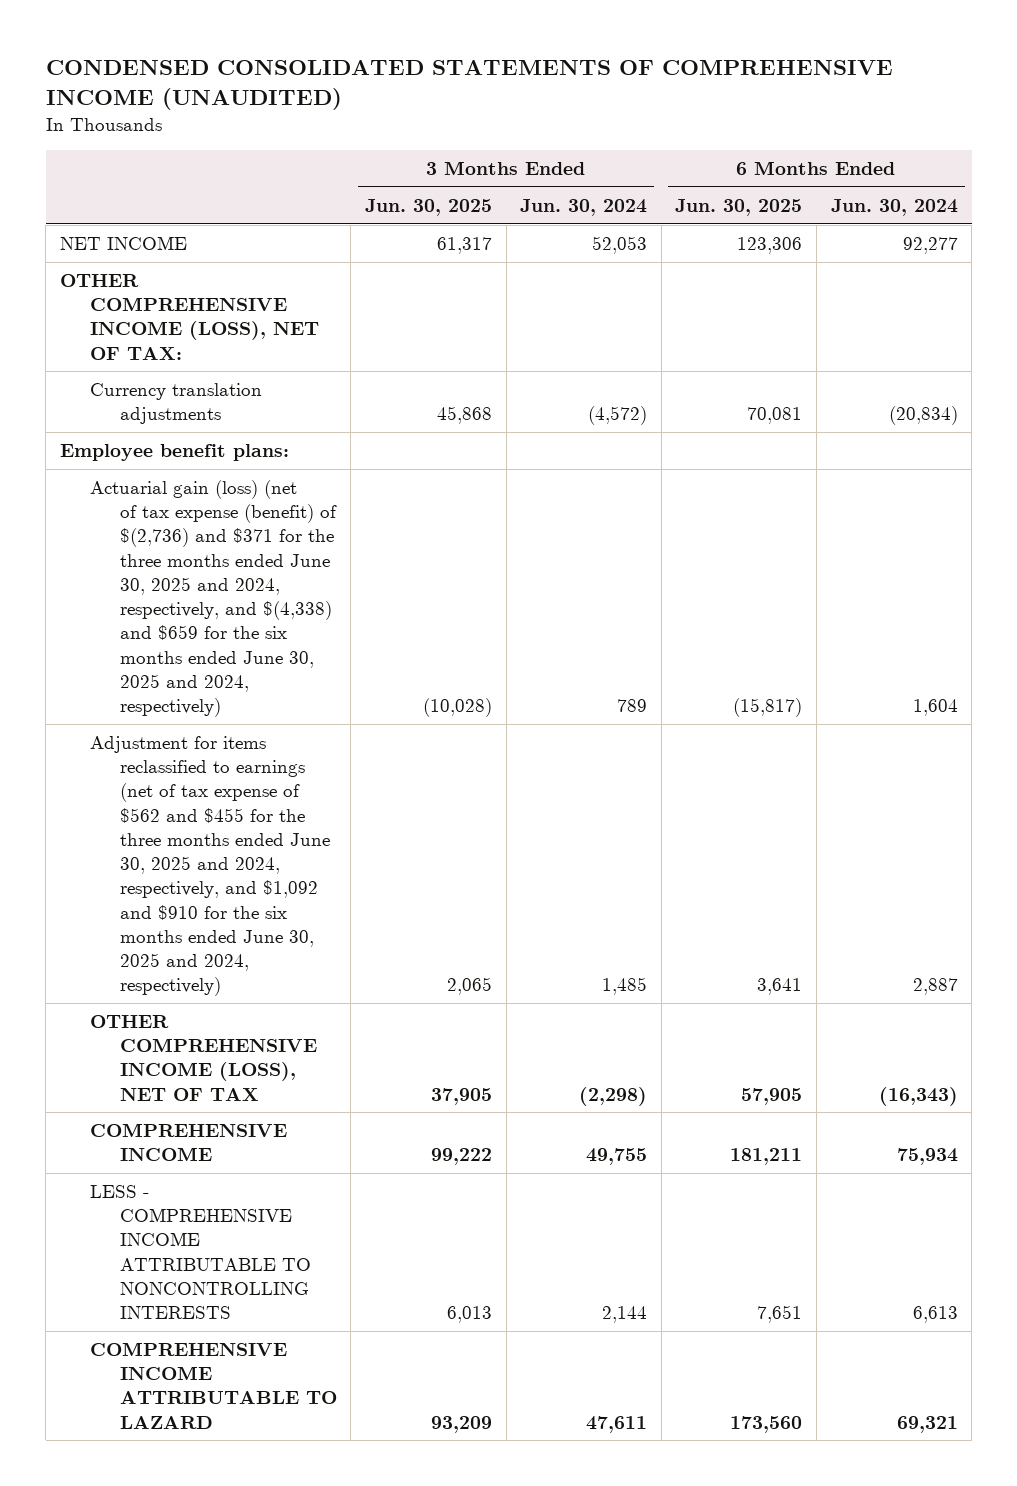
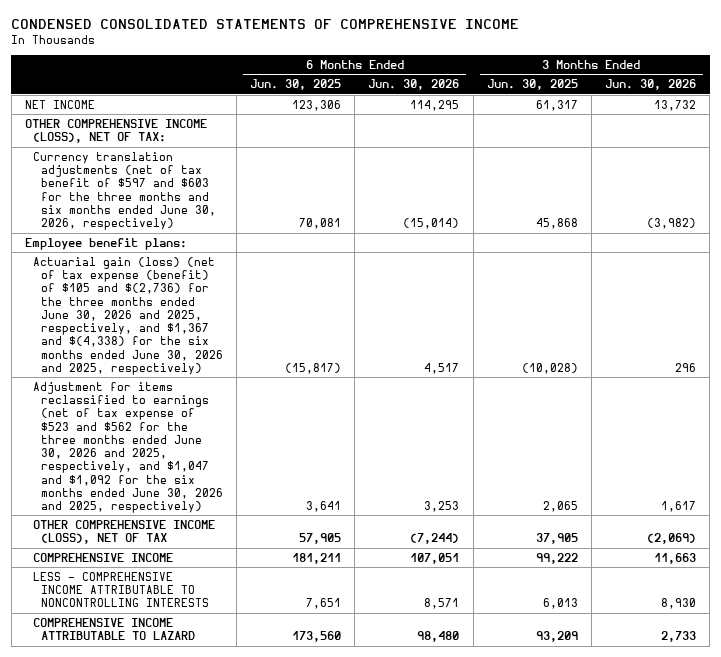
- CONDENSED CONSOLIDATED STATEMENTS OF COMPREHENSIVE INCOME (UNAUDITED)
+ CONDENSED CONSOLIDATED STATEMENTS OF COMPREHENSIVE INCOME
- | 3 Months Ended Jun. 30, 2025 | 3 Months Ended Jun. 30, 2024 | 6 Months Ended Jun. 30, 2025 | 6 Months Ended Jun. 30, 2024
+ | 6 Months Ended Jun. 30, 2025 | 6 Months Ended Jun. 30, 2026 | 3 Months Ended Jun. 30, 2025 | 3 Months Ended Jun. 30, 2026
- Currency translation adjustments | 45,868 | (4,572) | 70,081 | (20,834)
+ Currency translation adjustments (net of tax benefit of $597 and $603 for the three months and six months ended June 30, 2026, respectively) | 70,081 | (15,014) | 45,868 | (3,982)
- Actuarial gain (loss) (net of tax expense (benefit) of $(2,736) and $371 for the three months ended June 30, 2025 and 2024, respectively, and $(4,338) and $659 for the six months ended June 30, 2025 and 2024, respectively) | (10,028) | 789 | (15,817) | 1,604
- Adjustment for items reclassified to earnings (net of tax expense of $562 and $455 for the three months ended June 30, 2025 and 2024, respectively, and $1,092 and $910 for the six months ended June 30, 2025 and 2024, respectively) | 2,065 | 1,485 | 3,641 | 2,887
+ Actuarial gain (loss) (net of tax expense (benefit) of $105 and $(2,736) for the three months ended June 30, 2026 and 2025, respectively, and $1,367 and $(4,338) for the six months ended June 30, 2026 and 2025, respectively) | (15,817) | 4,517 | (10,028) | 296
+ Adjustment for items reclassified to earnings (net of tax expense of $523 and $562 for the three months ended June 30, 2026 and 2025, respectively, and $1,047 and $1,092 for the six months ended June 30, 2026 and 2025, respectively) | 3,641 | 3,253 | 2,065 | 1,617

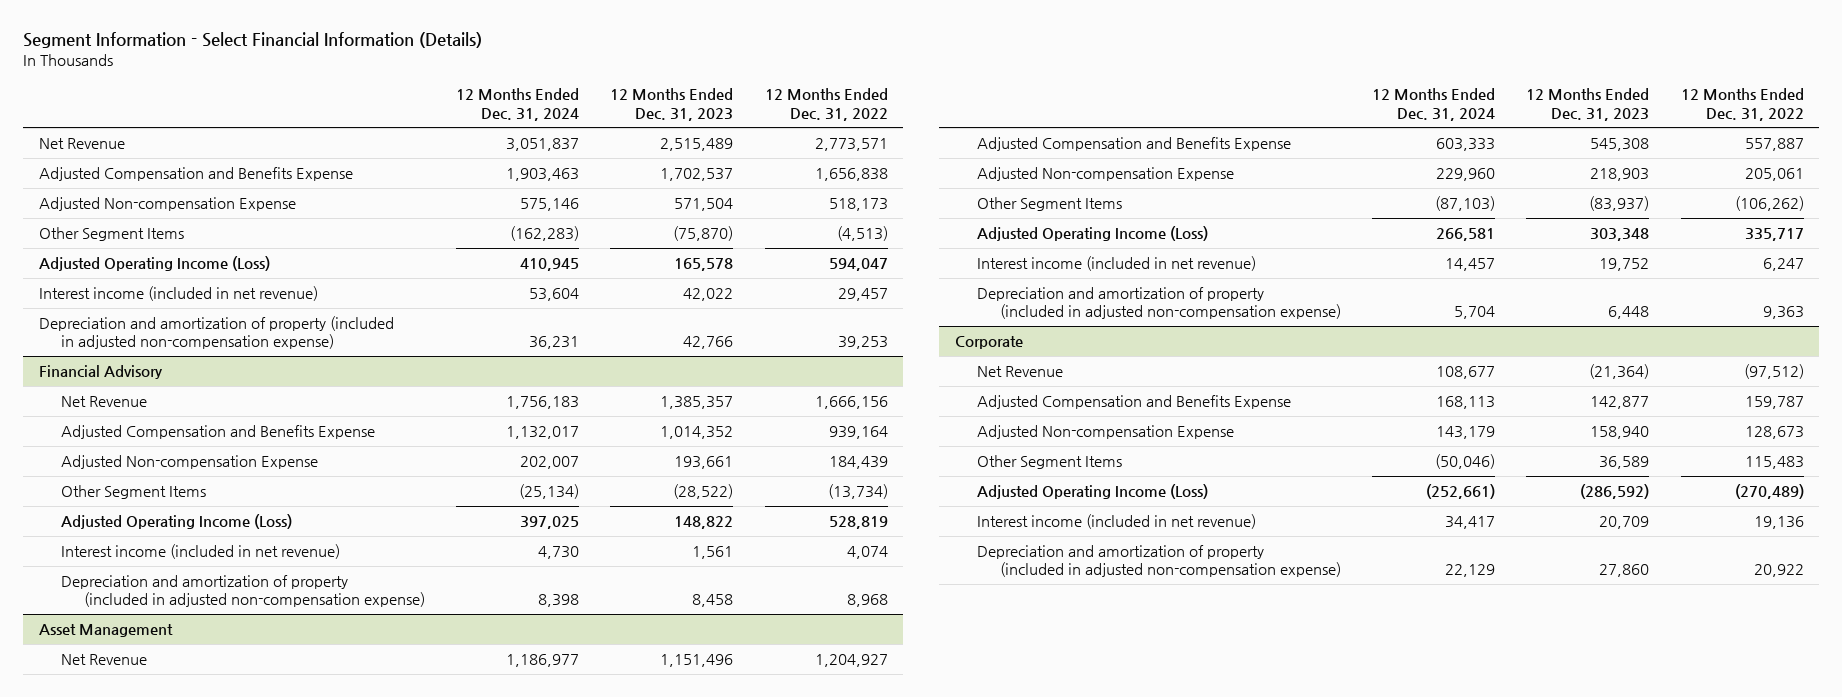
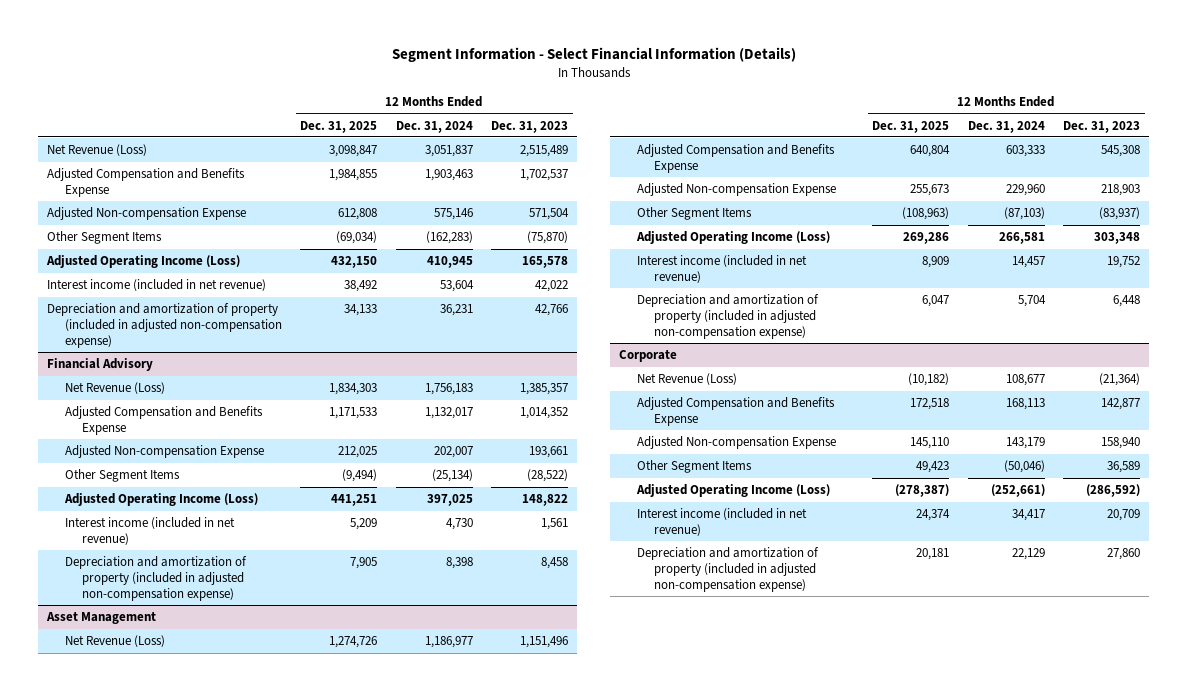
- | 12 Months Ended Dec. 31, 2024 | 12 Months Ended Dec. 31, 2023 | 12 Months Ended Dec. 31, 2022
+ | 12 Months Ended Dec. 31, 2025 | 12 Months Ended Dec. 31, 2024 | 12 Months Ended Dec. 31, 2023
- Net Revenue | 3,051,837 | 2,515,489 | 2,773,571
+ Net Revenue (Loss) | 3,098,847 | 3,051,837 | 2,515,489
@ Financial Advisory
- Net Revenue | 1,756,183 | 1,385,357 | 1,666,156
+ Net Revenue (Loss) | 1,834,303 | 1,756,183 | 1,385,357
@ Asset Management
- Net Revenue | 1,186,977 | 1,151,496 | 1,204,927
+ Net Revenue (Loss) | 1,274,726 | 1,186,977 | 1,151,496
@ Corporate
- Net Revenue | 108,677 | (21,364) | (97,512)
+ Net Revenue (Loss) | (10,182) | 108,677 | (21,364)

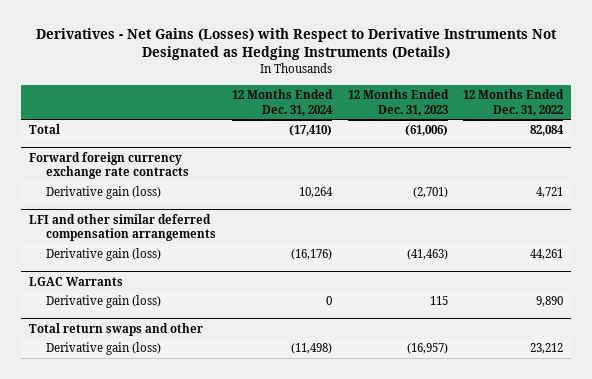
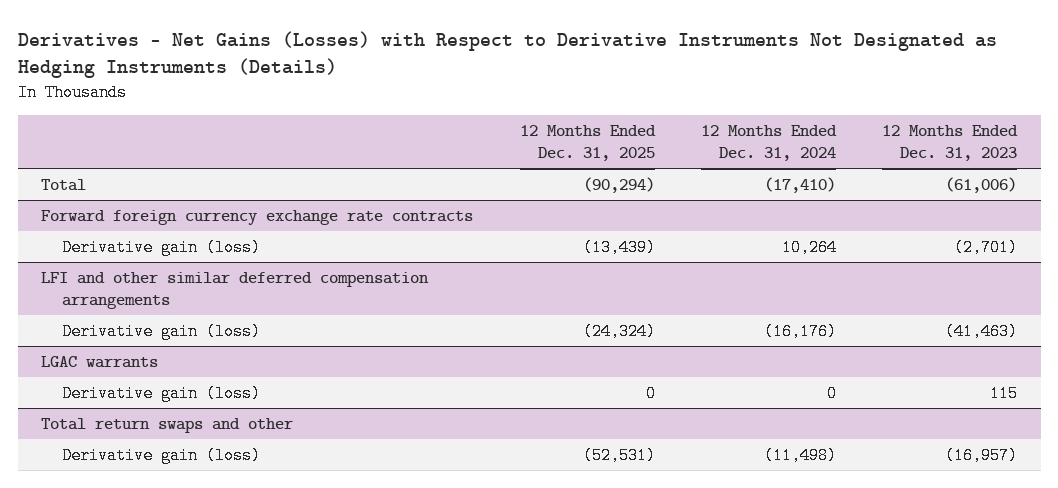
- | 12 Months Ended Dec. 31, 2024 | 12 Months Ended Dec. 31, 2023 | 12 Months Ended Dec. 31, 2022
+ | 12 Months Ended Dec. 31, 2025 | 12 Months Ended Dec. 31, 2024 | 12 Months Ended Dec. 31, 2023
- LGAC Warrants
+ LGAC warrants

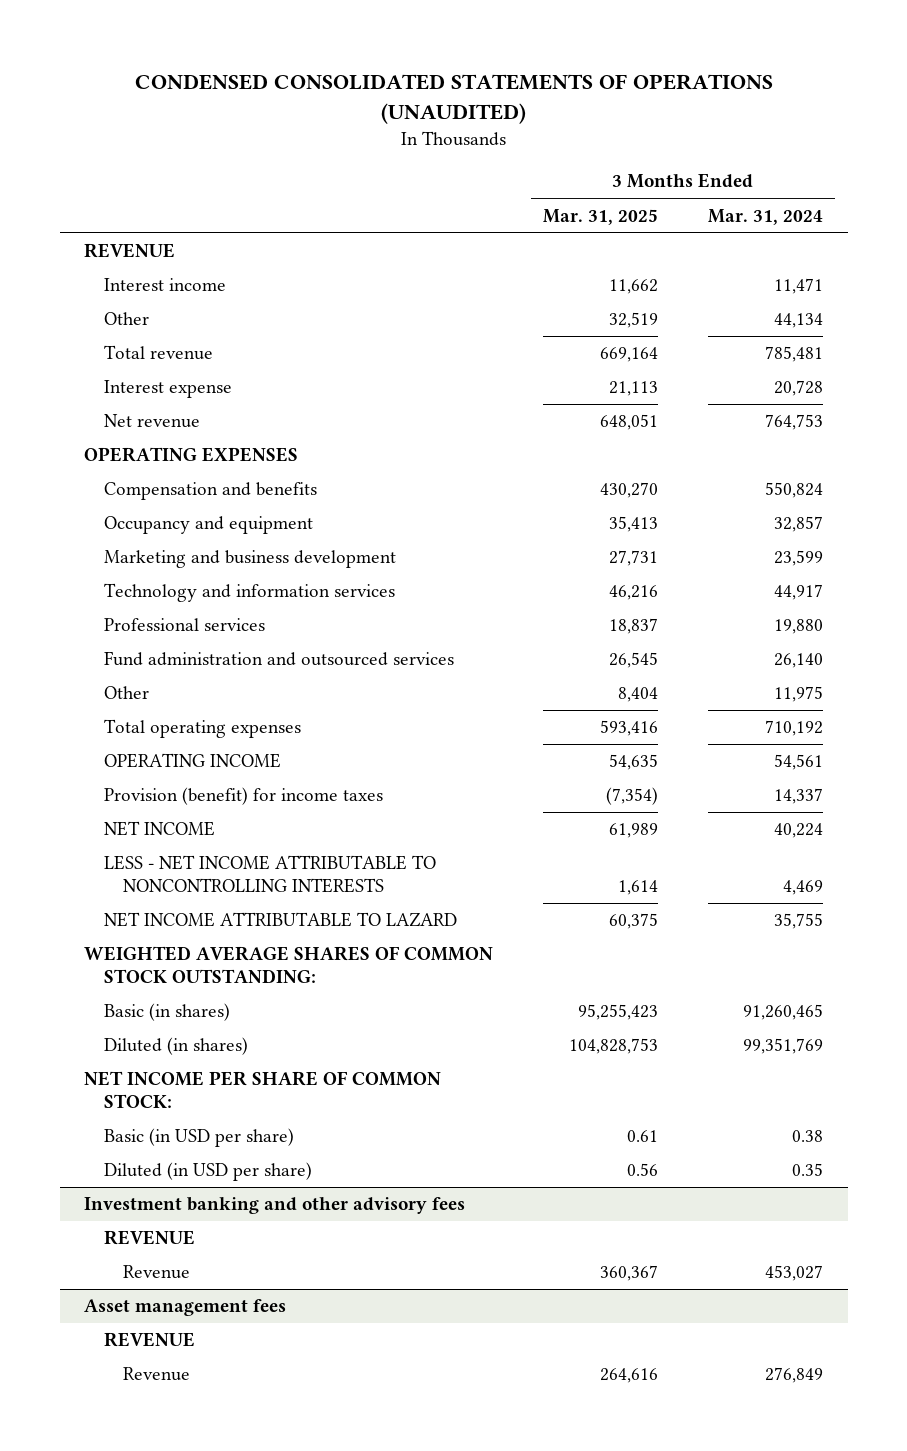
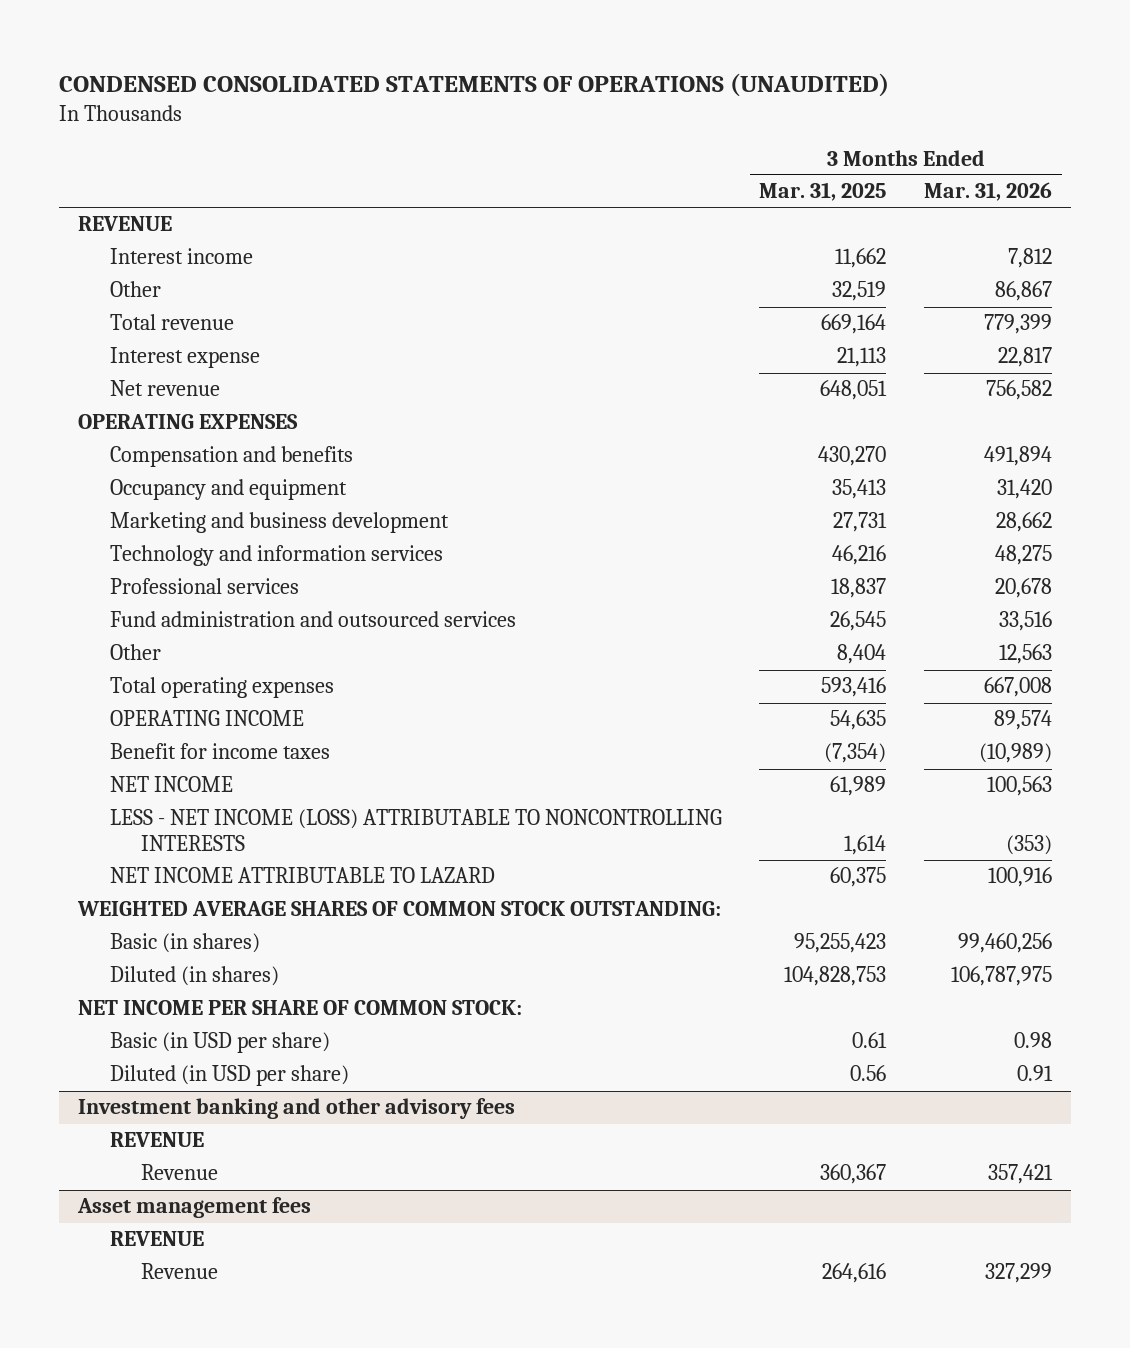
- | 3 Months Ended Mar. 31, 2025 | 3 Months Ended Mar. 31, 2024
+ | 3 Months Ended Mar. 31, 2025 | 3 Months Ended Mar. 31, 2026
- Provision (benefit) for income taxes | (7,354) | 14,337
+ Benefit for income taxes | (7,354) | (10,989)
- LESS - NET INCOME ATTRIBUTABLE TO NONCONTROLLING INTERESTS | 1,614 | 4,469
+ LESS - NET INCOME (LOSS) ATTRIBUTABLE TO NONCONTROLLING INTERESTS | 1,614 | (353)

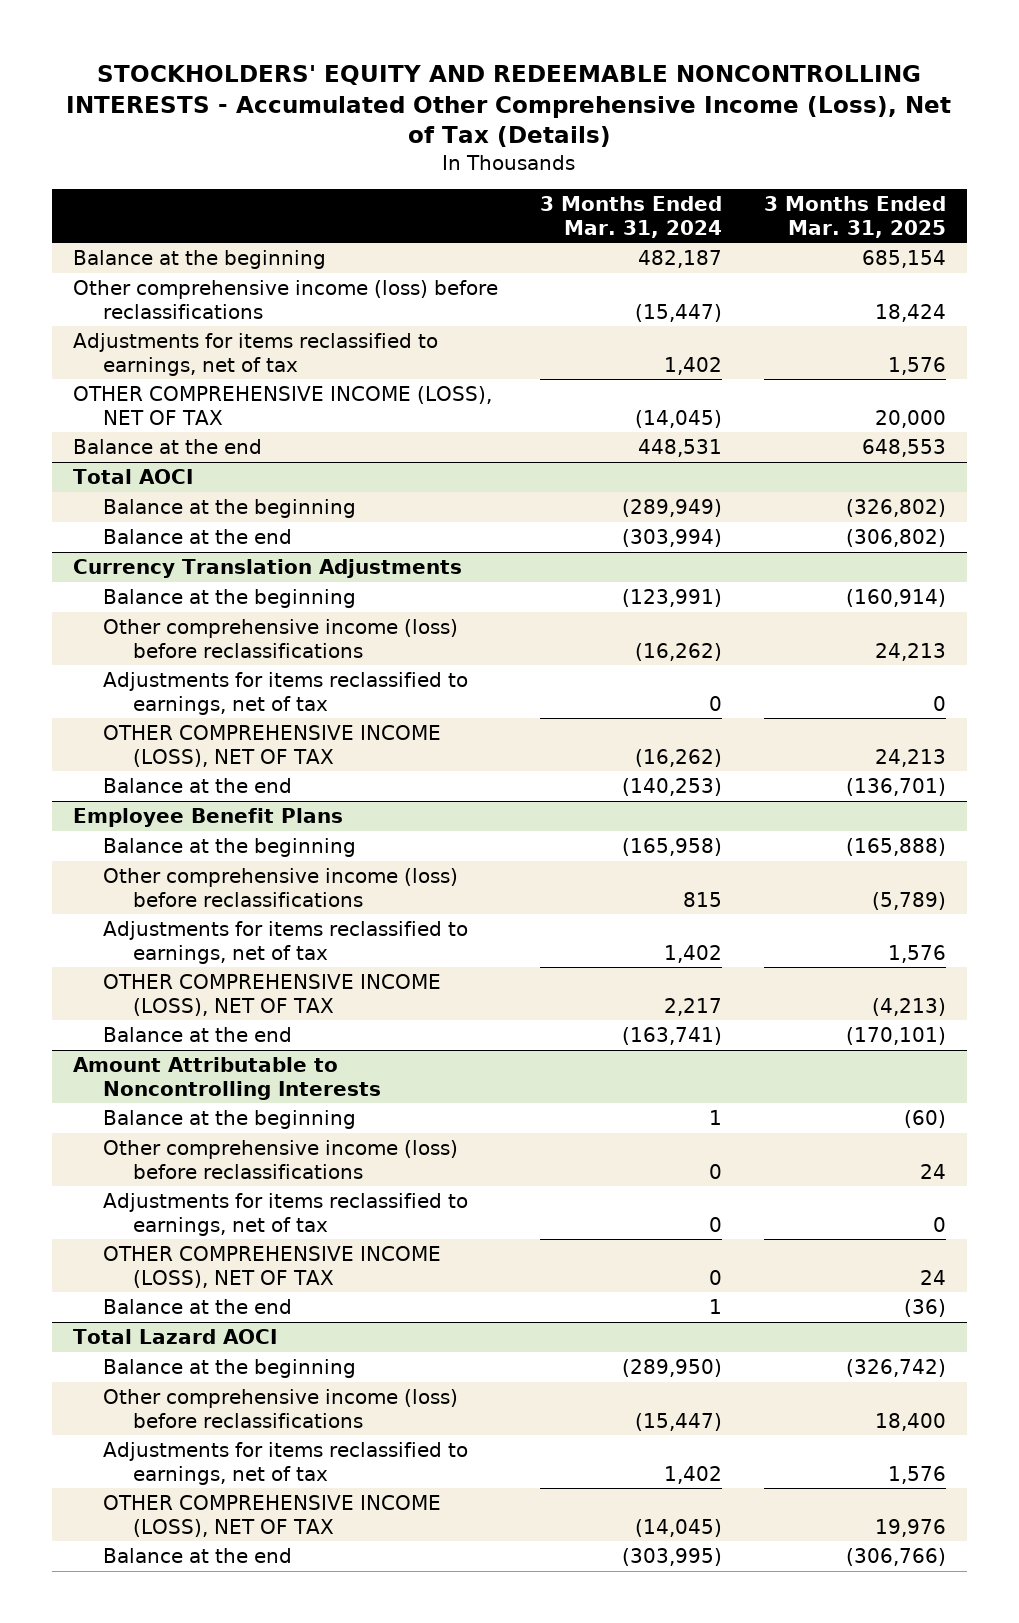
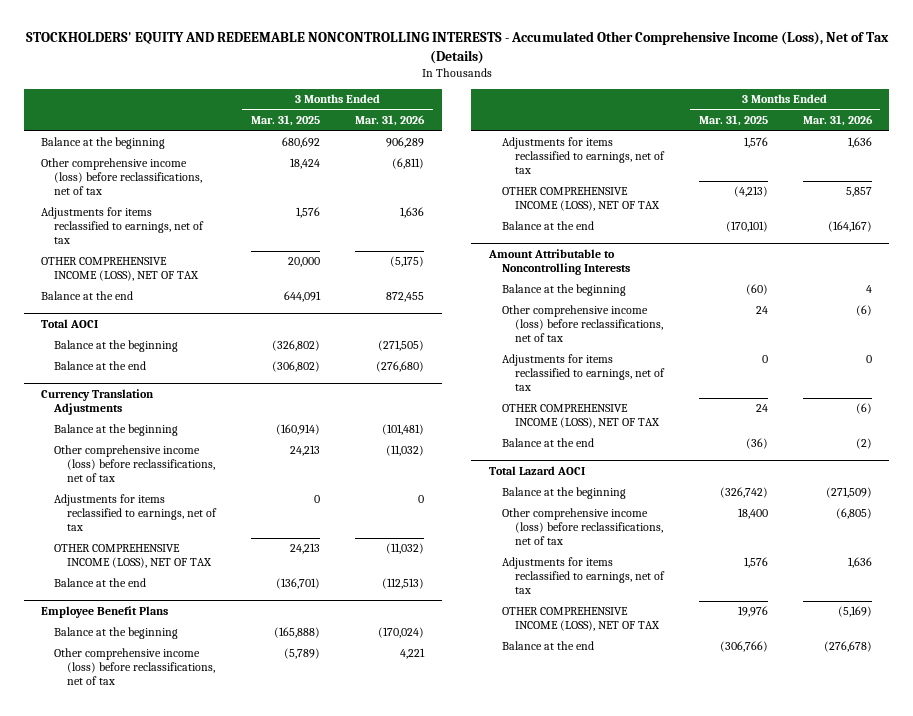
- | 3 Months Ended Mar. 31, 2024 | 3 Months Ended Mar. 31, 2025
+ | 3 Months Ended Mar. 31, 2025 | 3 Months Ended Mar. 31, 2026
- Balance at the beginning | 482,187 | 685,154
- Other comprehensive income (loss) before reclassifications | (15,447) | 18,424
+ Balance at the beginning | 680,692 | 906,289
+ Other comprehensive income (loss) before reclassifications, net of tax | 18,424 | (6,811)
- Balance at the end | 448,531 | 648,553
+ Balance at the end | 644,091 | 872,455
@ Currency Translation Adjustments
- Other comprehensive income (loss) before reclassifications | (16,262) | 24,213
+ Other comprehensive income (loss) before reclassifications, net of tax | 24,213 | (11,032)
@ Employee Benefit Plans
- Other comprehensive income (loss) before reclassifications | 815 | (5,789)
+ Other comprehensive income (loss) before reclassifications, net of tax | (5,789) | 4,221
@ Amount Attributable to Noncontrolling Interests
- Other comprehensive income (loss) before reclassifications | 0 | 24
+ Other comprehensive income (loss) before reclassifications, net of tax | 24 | (6)
@ Total Lazard AOCI
- Other comprehensive income (loss) before reclassifications | (15,447) | 18,400
+ Other comprehensive income (loss) before reclassifications, net of tax | 18,400 | (6,805)

